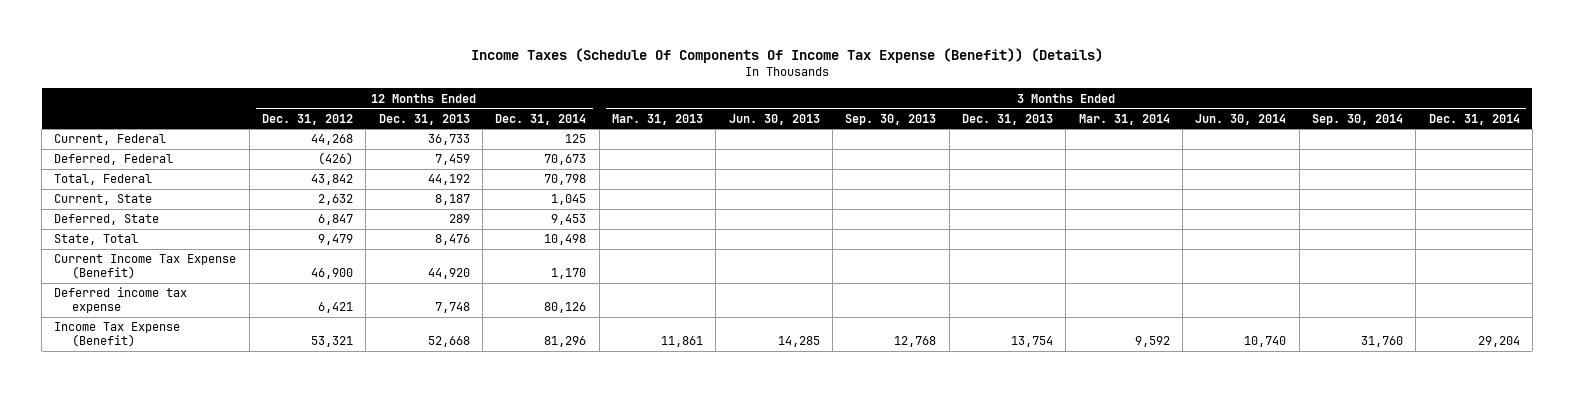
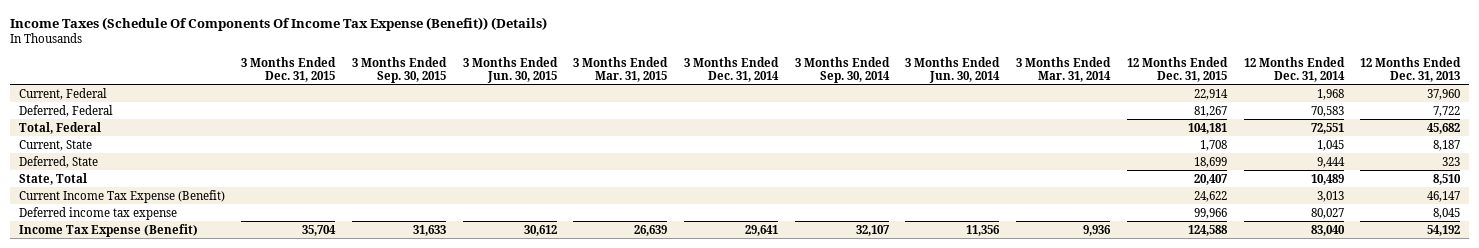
- | 12 Months Ended Dec. 31, 2012 | 12 Months Ended Dec. 31, 2013 | 12 Months Ended Dec. 31, 2014 | 3 Months Ended Mar. 31, 2013 | 3 Months Ended Jun. 30, 2013 | 3 Months Ended Sep. 30, 2013 | 3 Months Ended Dec. 31, 2013 | 3 Months Ended Mar. 31, 2014 | 3 Months Ended Jun. 30, 2014 | 3 Months Ended Sep. 30, 2014 | 3 Months Ended Dec. 31, 2014
+ | 3 Months Ended Dec. 31, 2015 | 3 Months Ended Sep. 30, 2015 | 3 Months Ended Jun. 30, 2015 | 3 Months Ended Mar. 31, 2015 | 3 Months Ended Dec. 31, 2014 | 3 Months Ended Sep. 30, 2014 | 3 Months Ended Jun. 30, 2014 | 3 Months Ended Mar. 31, 2014 | 12 Months Ended Dec. 31, 2015 | 12 Months Ended Dec. 31, 2014 | 12 Months Ended Dec. 31, 2013
- Current, Federal | 44,268 | 36,733 | 125 | | | | | | | |
- Deferred, Federal | (426) | 7,459 | 70,673 | | | | | | | |
- Total, Federal | 43,842 | 44,192 | 70,798 | | | | | | | |
+ Current, Federal | | | | | | | | | 22,914 | 1,968 | 37,960
+ Deferred, Federal | | | | | | | | | 81,267 | 70,583 | 7,722
+ Total, Federal | | | | | | | | | 104,181 | 72,551 | 45,682
- Deferred, State | 6,847 | 289 | 9,453 | | | | | | | |
- State, Total | 9,479 | 8,476 | 10,498 | | | | | | | |
- Current Income Tax Expense (Benefit) | 46,900 | 44,920 | 1,170 | | | | | | | |
- Deferred income tax expense | 6,421 | 7,748 | 80,126 | | | | | | | |
- Income Tax Expense (Benefit) | 53,321 | 52,668 | 81,296 | 11,861 | 14,285 | 12,768 | 13,754 | 9,592 | 10,740 | 31,760 | 29,204
+ Deferred, State | | | | | | | | | 18,699 | 9,444 | 323
+ State, Total | | | | | | | | | 20,407 | 10,489 | 8,510
+ Current Income Tax Expense (Benefit) | | | | | | | | | 24,622 | 3,013 | 46,147
+ Deferred income tax expense | | | | | | | | | 99,966 | 80,027 | 8,045
+ Income Tax Expense (Benefit) | 35,704 | 31,633 | 30,612 | 26,639 | 29,641 | 32,107 | 11,356 | 9,936 | 124,588 | 83,040 | 54,192

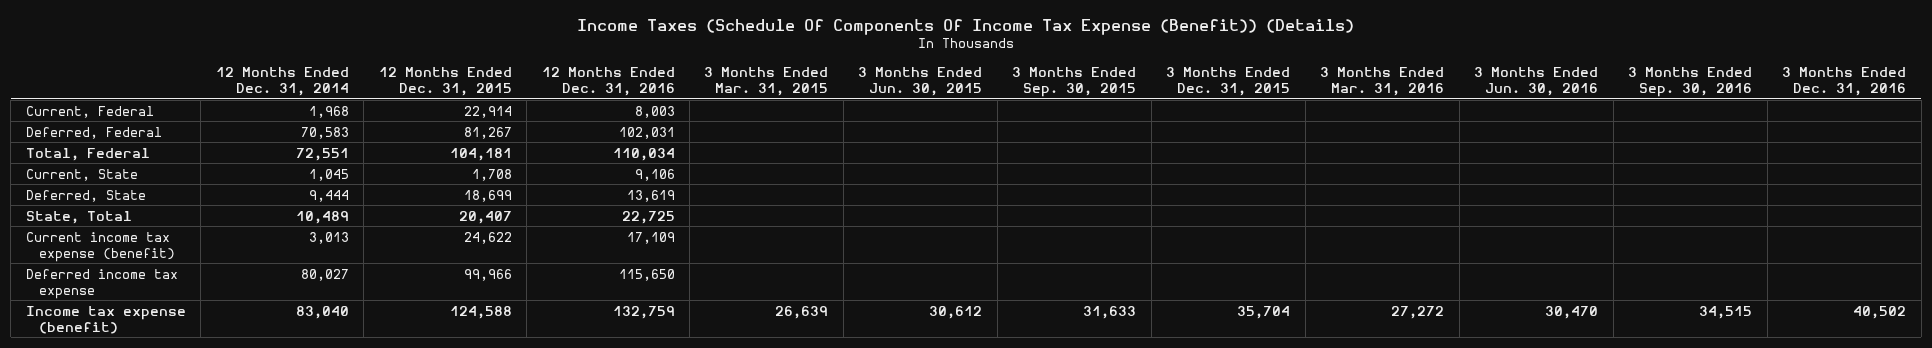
- | 3 Months Ended Dec. 31, 2015 | 3 Months Ended Sep. 30, 2015 | 3 Months Ended Jun. 30, 2015 | 3 Months Ended Mar. 31, 2015 | 3 Months Ended Dec. 31, 2014 | 3 Months Ended Sep. 30, 2014 | 3 Months Ended Jun. 30, 2014 | 3 Months Ended Mar. 31, 2014 | 12 Months Ended Dec. 31, 2015 | 12 Months Ended Dec. 31, 2014 | 12 Months Ended Dec. 31, 2013
+ | 12 Months Ended Dec. 31, 2014 | 12 Months Ended Dec. 31, 2015 | 12 Months Ended Dec. 31, 2016 | 3 Months Ended Mar. 31, 2015 | 3 Months Ended Jun. 30, 2015 | 3 Months Ended Sep. 30, 2015 | 3 Months Ended Dec. 31, 2015 | 3 Months Ended Mar. 31, 2016 | 3 Months Ended Jun. 30, 2016 | 3 Months Ended Sep. 30, 2016 | 3 Months Ended Dec. 31, 2016
- Current Income Tax Expense (Benefit) | | | | | | | | | 24,622 | 3,013 | 46,147
+ Current income tax expense (benefit) | 3,013 | 24,622 | 17,109 | | | | | | | |
- Income Tax Expense (Benefit) | 35,704 | 31,633 | 30,612 | 26,639 | 29,641 | 32,107 | 11,356 | 9,936 | 124,588 | 83,040 | 54,192
+ Income tax expense (benefit) | 83,040 | 124,588 | 132,759 | 26,639 | 30,612 | 31,633 | 35,704 | 27,272 | 30,470 | 34,515 | 40,502

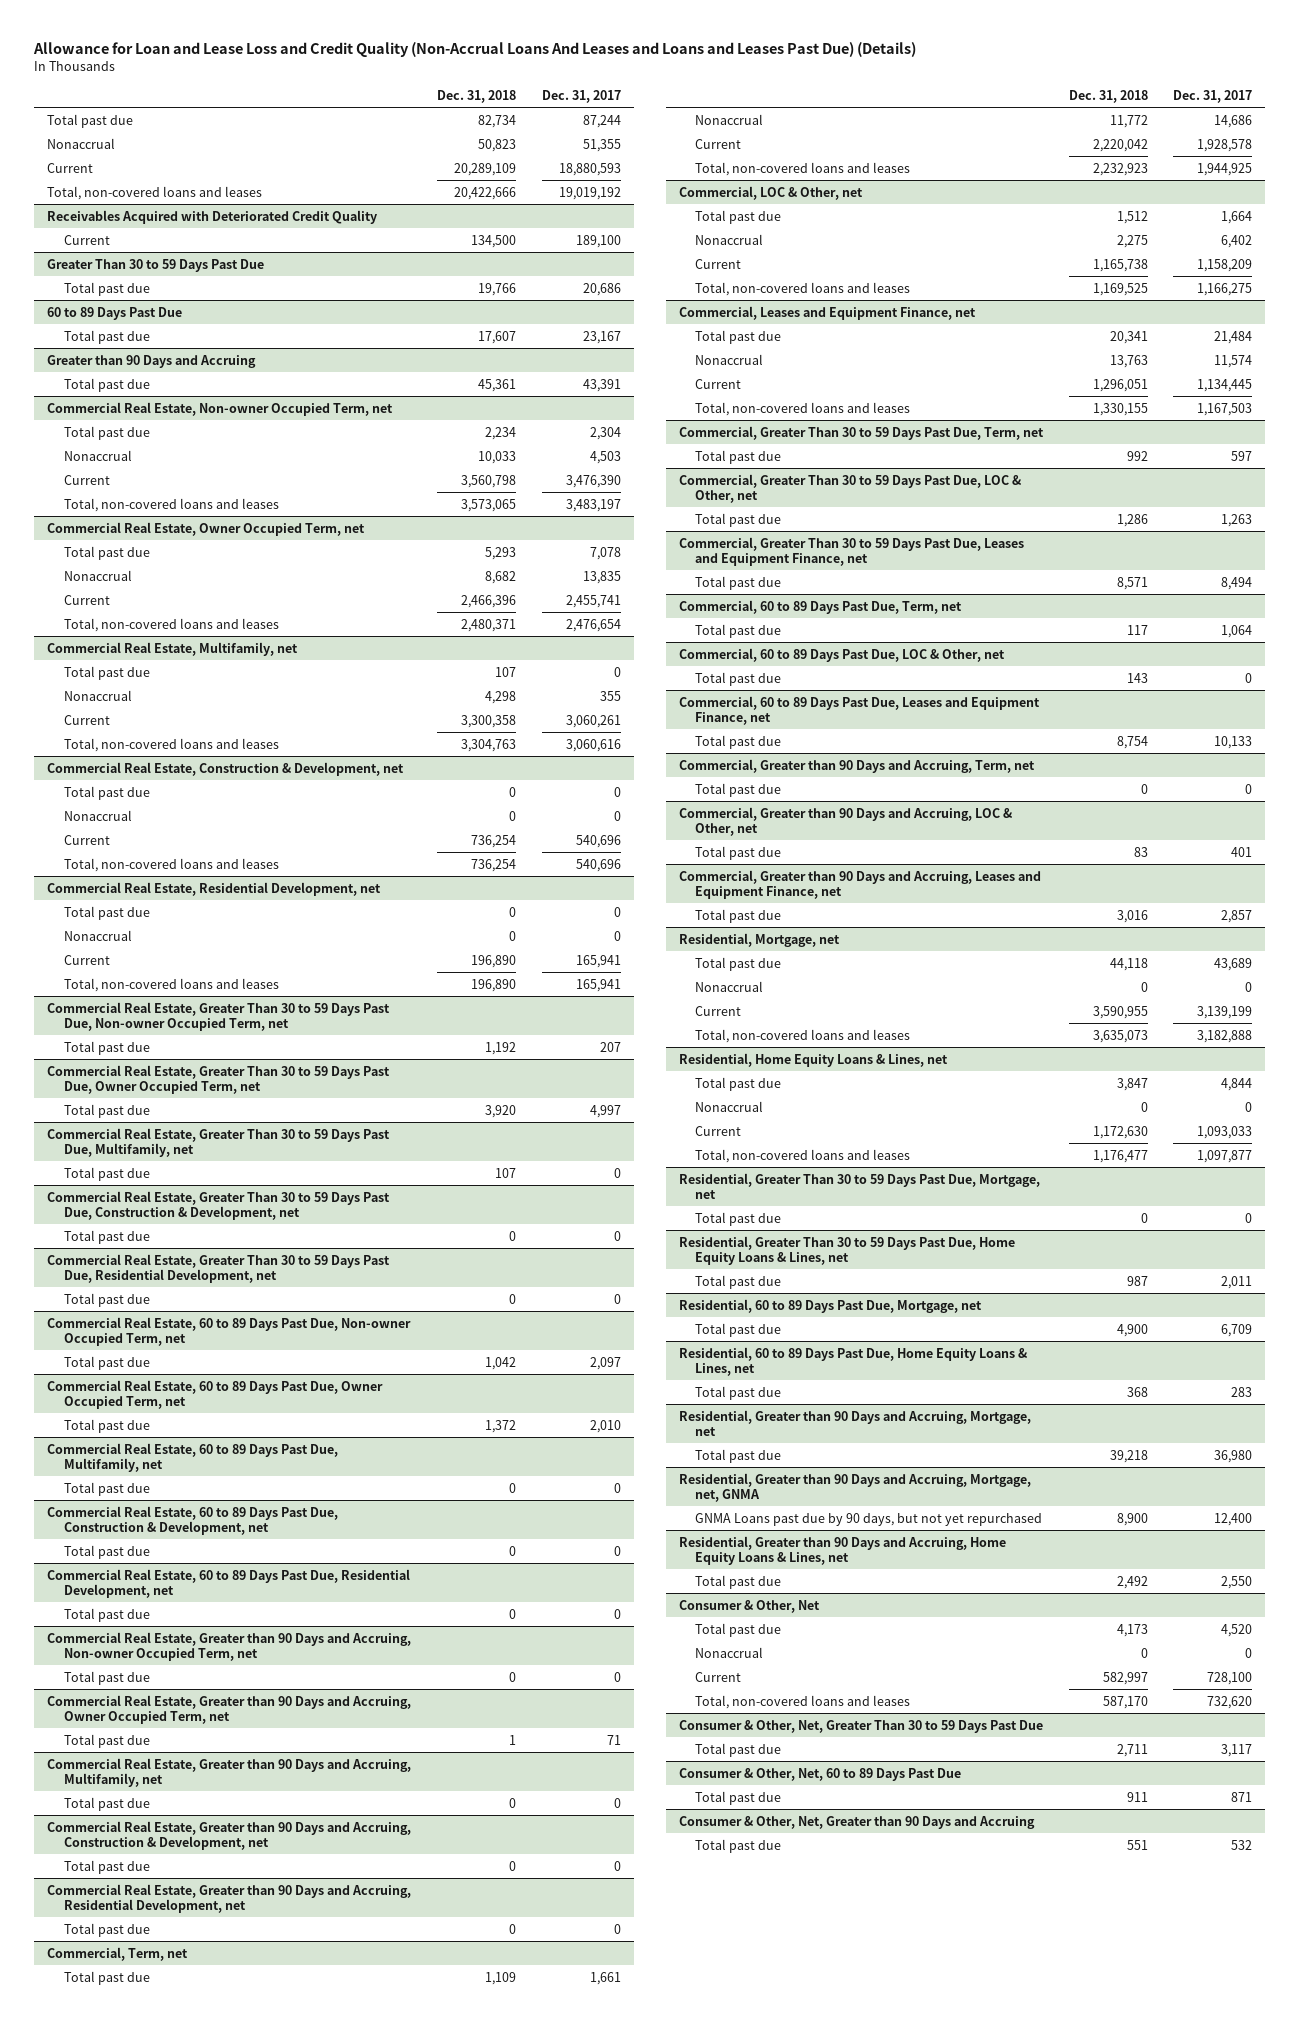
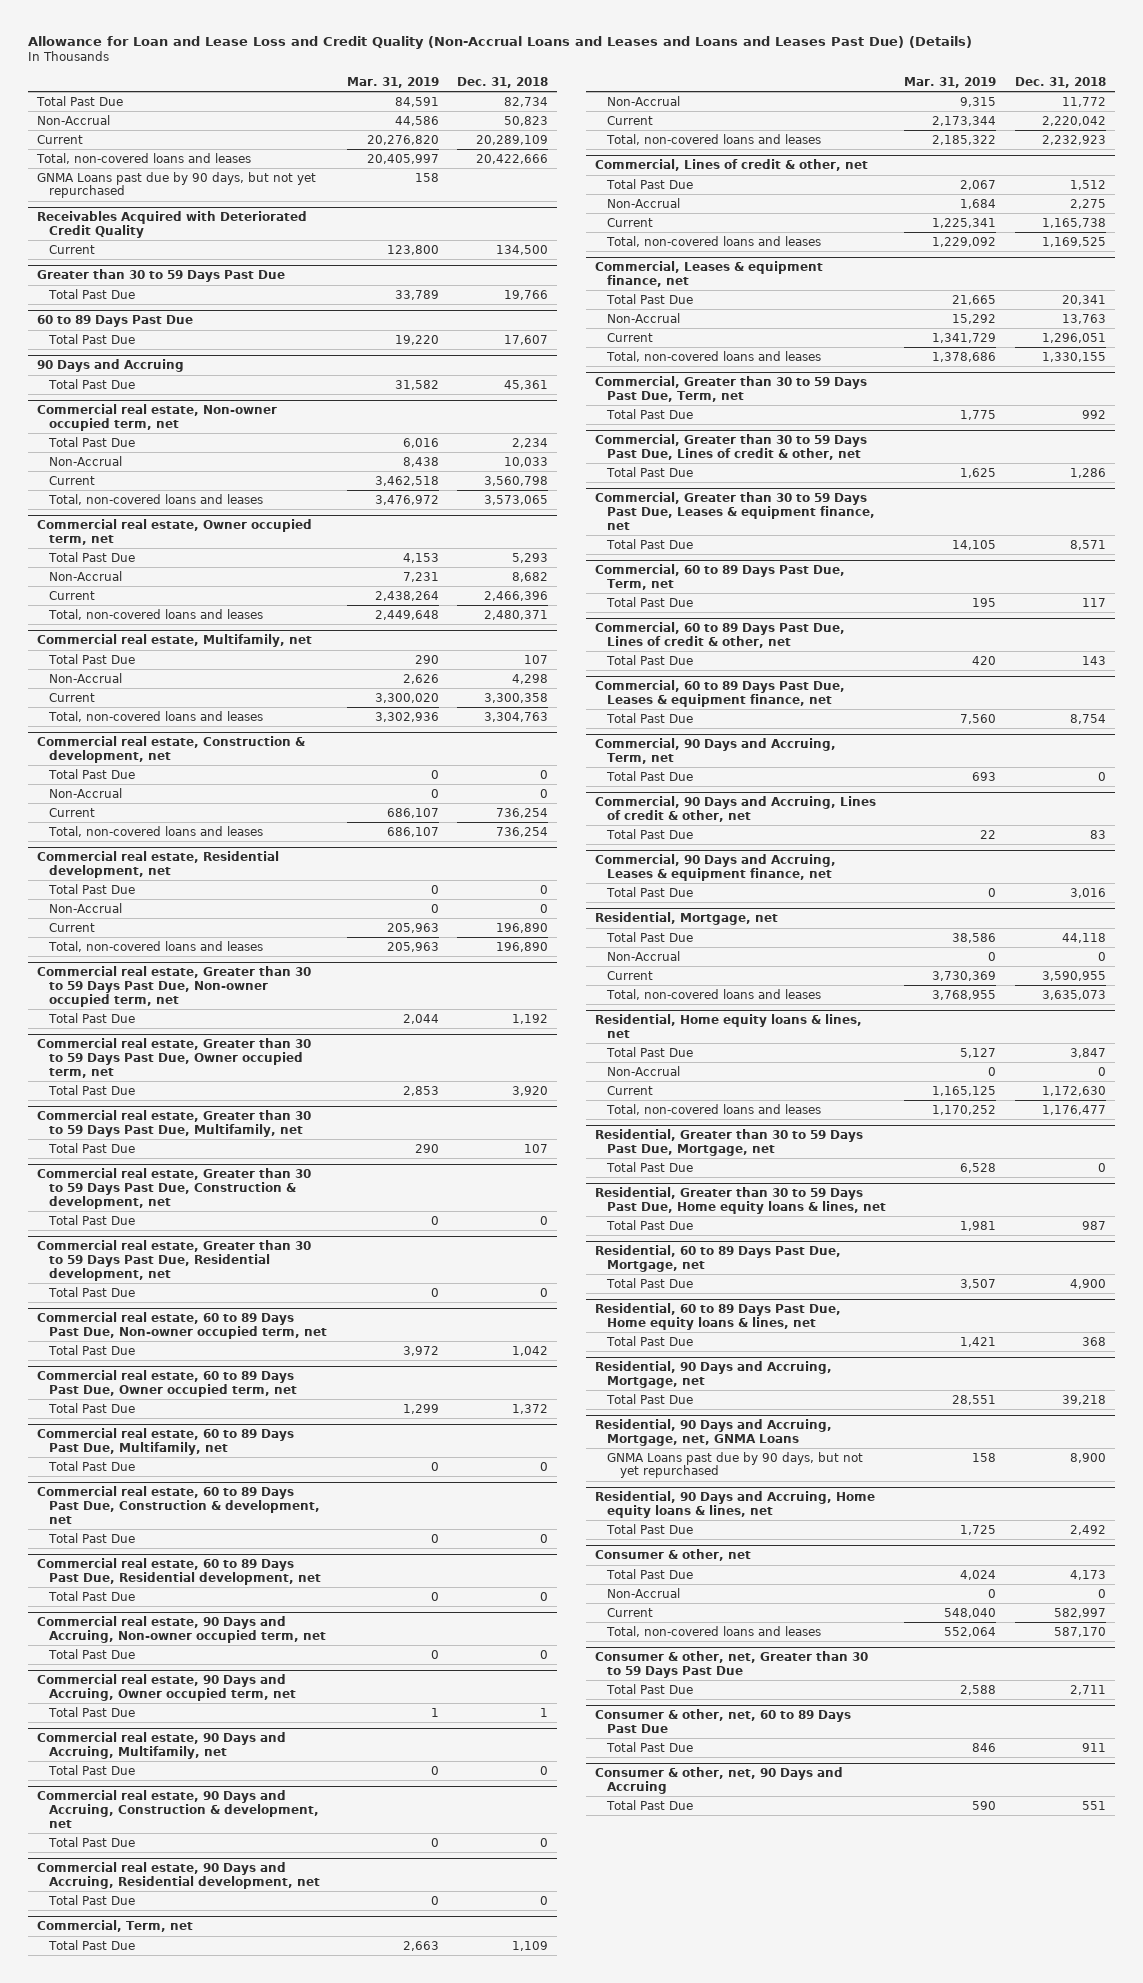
- Allowance for Loan and Lease Loss and Credit Quality (Non-Accrual Loans And Leases and Loans and Leases Past Due) (Details)
+ Allowance for Loan and Lease Loss and Credit Quality (Non-Accrual Loans and Leases and Loans and Leases Past Due) (Details)
- | Dec. 31, 2018 | Dec. 31, 2017
+ | Mar. 31, 2019 | Dec. 31, 2018
- Total past due | 82,734 | 87,244
- Nonaccrual | 50,823 | 51,355
+ Total Past Due | 84,591 | 82,734
+ Non-Accrual | 44,586 | 50,823
+ GNMA Loans past due by 90 days, but not yet repurchased | 158 |
- Greater Than 30 to 59 Days Past Due
- Total past due | 19,766 | 20,686
+ Greater than 30 to 59 Days Past Due
+ Total Past Due | 33,789 | 19,766
@ 60 to 89 Days Past Due
- Total past due | 17,607 | 23,167
- Greater than 90 Days and Accruing
- Total past due | 45,361 | 43,391
- Commercial Real Estate, Non-owner Occupied Term, net
- Total past due | 2,234 | 2,304
- Nonaccrual | 10,033 | 4,503
@ 60 to 89 Days Past Due
+ Total Past Due | 19,220 | 17,607
+ 90 Days and Accruing
+ Total Past Due | 31,582 | 45,361
+ Commercial real estate, Non-owner occupied term, net
+ Total Past Due | 6,016 | 2,234
+ Non-Accrual | 8,438 | 10,033
- Commercial Real Estate, Owner Occupied Term, net
- Total past due | 5,293 | 7,078
- Nonaccrual | 8,682 | 13,835
+ Commercial real estate, Owner occupied term, net
+ Total Past Due | 4,153 | 5,293
+ Non-Accrual | 7,231 | 8,682
- Commercial Real Estate, Multifamily, net
- Total past due | 107 | 0
- Nonaccrual | 4,298 | 355
+ Commercial real estate, Multifamily, net
+ Total Past Due | 290 | 107
+ Non-Accrual | 2,626 | 4,298
- Commercial Real Estate, Construction & Development, net
- Total past due | 0 | 0
- Nonaccrual | 0 | 0
+ Commercial real estate, Construction & development, net
+ Total Past Due | 0 | 0
+ Non-Accrual | 0 | 0
- Commercial Real Estate, Residential Development, net
- Total past due | 0 | 0
- Nonaccrual | 0 | 0
+ Commercial real estate, Residential development, net
+ Total Past Due | 0 | 0
+ Non-Accrual | 0 | 0
- Commercial Real Estate, Greater Than 30 to 59 Days Past Due, Non-owner Occupied Term, net
- Total past due | 1,192 | 207
- Commercial Real Estate, Greater Than 30 to 59 Days Past Due, Owner Occupied Term, net
- Total past due | 3,920 | 4,997
- Commercial Real Estate, Greater Than 30 to 59 Days Past Due, Multifamily, net
- Total past due | 107 | 0
- Commercial Real Estate, Greater Than 30 to 59 Days Past Due, Construction & Development, net
- Total past due | 0 | 0
- Commercial Real Estate, Greater Than 30 to 59 Days Past Due, Residential Development, net
- Total past due | 0 | 0
- Commercial Real Estate, 60 to 89 Days Past Due, Non-owner Occupied Term, net
- Total past due | 1,042 | 2,097
- Commercial Real Estate, 60 to 89 Days Past Due, Owner Occupied Term, net
- Total past due | 1,372 | 2,010
- Commercial Real Estate, 60 to 89 Days Past Due, Multifamily, net
- Total past due | 0 | 0
- Commercial Real Estate, 60 to 89 Days Past Due, Construction & Development, net
- Total past due | 0 | 0
- Commercial Real Estate, 60 to 89 Days Past Due, Residential Development, net
- Total past due | 0 | 0
- Commercial Real Estate, Greater than 90 Days and Accruing, Non-owner Occupied Term, net
- Total past due | 0 | 0
- Commercial Real Estate, Greater than 90 Days and Accruing, Owner Occupied Term, net
- Total past due | 1 | 71
- Commercial Real Estate, Greater than 90 Days and Accruing, Multifamily, net
- Total past due | 0 | 0
- Commercial Real Estate, Greater than 90 Days and Accruing, Construction & Development, net
- Total past due | 0 | 0
- Commercial Real Estate, Greater than 90 Days and Accruing, Residential Development, net
- Total past due | 0 | 0
+ Commercial real estate, Greater than 30 to 59 Days Past Due, Non-owner occupied term, net
+ Total Past Due | 2,044 | 1,192
+ Commercial real estate, Greater than 30 to 59 Days Past Due, Owner occupied term, net
+ Total Past Due | 2,853 | 3,920
+ Commercial real estate, Greater than 30 to 59 Days Past Due, Multifamily, net
+ Total Past Due | 290 | 107
+ Commercial real estate, Greater than 30 to 59 Days Past Due, Construction & development, net
+ Total Past Due | 0 | 0
+ Commercial real estate, Greater than 30 to 59 Days Past Due, Residential development, net
+ Total Past Due | 0 | 0
+ Commercial real estate, 60 to 89 Days Past Due, Non-owner occupied term, net
+ Total Past Due | 3,972 | 1,042
+ Commercial real estate, 60 to 89 Days Past Due, Owner occupied term, net
+ Total Past Due | 1,299 | 1,372
+ Commercial real estate, 60 to 89 Days Past Due, Multifamily, net
+ Total Past Due | 0 | 0
+ Commercial real estate, 60 to 89 Days Past Due, Construction & development, net
+ Total Past Due | 0 | 0
+ Commercial real estate, 60 to 89 Days Past Due, Residential development, net
+ Total Past Due | 0 | 0
+ Commercial real estate, 90 Days and Accruing, Non-owner occupied term, net
+ Total Past Due | 0 | 0
+ Commercial real estate, 90 Days and Accruing, Owner occupied term, net
+ Total Past Due | 1 | 1
+ Commercial real estate, 90 Days and Accruing, Multifamily, net
+ Total Past Due | 0 | 0
+ Commercial real estate, 90 Days and Accruing, Construction & development, net
+ Total Past Due | 0 | 0
+ Commercial real estate, 90 Days and Accruing, Residential development, net
+ Total Past Due | 0 | 0
@ Commercial, Term, net
- Total past due | 1,109 | 1,661
- Nonaccrual | 11,772 | 14,686
+ Total Past Due | 2,663 | 1,109
+ Non-Accrual | 9,315 | 11,772
- Commercial, LOC & Other, net
- Total past due | 1,512 | 1,664
- Nonaccrual | 2,275 | 6,402
+ Commercial, Lines of credit & other, net
+ Total Past Due | 2,067 | 1,512
+ Non-Accrual | 1,684 | 2,275
- Commercial, Leases and Equipment Finance, net
- Total past due | 20,341 | 21,484
- Nonaccrual | 13,763 | 11,574
+ Commercial, Leases & equipment finance, net
+ Total Past Due | 21,665 | 20,341
+ Non-Accrual | 15,292 | 13,763
- Commercial, Greater Than 30 to 59 Days Past Due, Term, net
- Total past due | 992 | 597
- Commercial, Greater Than 30 to 59 Days Past Due, LOC & Other, net
- Total past due | 1,286 | 1,263
- Commercial, Greater Than 30 to 59 Days Past Due, Leases and Equipment Finance, net
- Total past due | 8,571 | 8,494
+ Commercial, Greater than 30 to 59 Days Past Due, Term, net
+ Total Past Due | 1,775 | 992
+ Commercial, Greater than 30 to 59 Days Past Due, Lines of credit & other, net
+ Total Past Due | 1,625 | 1,286
+ Commercial, Greater than 30 to 59 Days Past Due, Leases & equipment finance, net
+ Total Past Due | 14,105 | 8,571
@ Commercial, 60 to 89 Days Past Due, Term, net
- Total past due | 117 | 1,064
- Commercial, 60 to 89 Days Past Due, LOC & Other, net
- Total past due | 143 | 0
- Commercial, 60 to 89 Days Past Due, Leases and Equipment Finance, net
- Total past due | 8,754 | 10,133
- Commercial, Greater than 90 Days and Accruing, Term, net
- Total past due | 0 | 0
- Commercial, Greater than 90 Days and Accruing, LOC & Other, net
- Total past due | 83 | 401
- Commercial, Greater than 90 Days and Accruing, Leases and Equipment Finance, net
- Total past due | 3,016 | 2,857
@ Commercial, 60 to 89 Days Past Due, Term, net
+ Total Past Due | 195 | 117
+ Commercial, 60 to 89 Days Past Due, Lines of credit & other, net
+ Total Past Due | 420 | 143
+ Commercial, 60 to 89 Days Past Due, Leases & equipment finance, net
+ Total Past Due | 7,560 | 8,754
+ Commercial, 90 Days and Accruing, Term, net
+ Total Past Due | 693 | 0
+ Commercial, 90 Days and Accruing, Lines of credit & other, net
+ Total Past Due | 22 | 83
+ Commercial, 90 Days and Accruing, Leases & equipment finance, net
+ Total Past Due | 0 | 3,016
@ Residential, Mortgage, net
- Total past due | 44,118 | 43,689
- Nonaccrual | 0 | 0
+ Total Past Due | 38,586 | 44,118
+ Non-Accrual | 0 | 0
- Residential, Home Equity Loans & Lines, net
- Total past due | 3,847 | 4,844
- Nonaccrual | 0 | 0
+ Residential, Home equity loans & lines, net
+ Total Past Due | 5,127 | 3,847
+ Non-Accrual | 0 | 0
- Residential, Greater Than 30 to 59 Days Past Due, Mortgage, net
- Total past due | 0 | 0
- Residential, Greater Than 30 to 59 Days Past Due, Home Equity Loans & Lines, net
- Total past due | 987 | 2,011
+ Residential, Greater than 30 to 59 Days Past Due, Mortgage, net
+ Total Past Due | 6,528 | 0
+ Residential, Greater than 30 to 59 Days Past Due, Home equity loans & lines, net
+ Total Past Due | 1,981 | 987
@ Residential, 60 to 89 Days Past Due, Mortgage, net
- Total past due | 4,900 | 6,709
- Residential, 60 to 89 Days Past Due, Home Equity Loans & Lines, net
- Total past due | 368 | 283
- Residential, Greater than 90 Days and Accruing, Mortgage, net
- Total past due | 39,218 | 36,980
- Residential, Greater than 90 Days and Accruing, Mortgage, net, GNMA
@ Residential, 60 to 89 Days Past Due, Mortgage, net
+ Total Past Due | 3,507 | 4,900
+ Residential, 60 to 89 Days Past Due, Home equity loans & lines, net
+ Total Past Due | 1,421 | 368
+ Residential, 90 Days and Accruing, Mortgage, net
+ Total Past Due | 28,551 | 39,218
+ Residential, 90 Days and Accruing, Mortgage, net, GNMA Loans
- Residential, Greater than 90 Days and Accruing, Home Equity Loans & Lines, net
- Total past due | 2,492 | 2,550
- Consumer & Other, Net
- Total past due | 4,173 | 4,520
- Nonaccrual | 0 | 0
+ Residential, 90 Days and Accruing, Home equity loans & lines, net
+ Total Past Due | 1,725 | 2,492
+ Consumer & other, net
+ Total Past Due | 4,024 | 4,173
+ Non-Accrual | 0 | 0
- Consumer & Other, Net, Greater Than 30 to 59 Days Past Due
- Total past due | 2,711 | 3,117
- Consumer & Other, Net, 60 to 89 Days Past Due
- Total past due | 911 | 871
- Consumer & Other, Net, Greater than 90 Days and Accruing
- Total past due | 551 | 532
+ Consumer & other, net, Greater than 30 to 59 Days Past Due
+ Total Past Due | 2,588 | 2,711
+ Consumer & other, net, 60 to 89 Days Past Due
+ Total Past Due | 846 | 911
+ Consumer & other, net, 90 Days and Accruing
+ Total Past Due | 590 | 551

